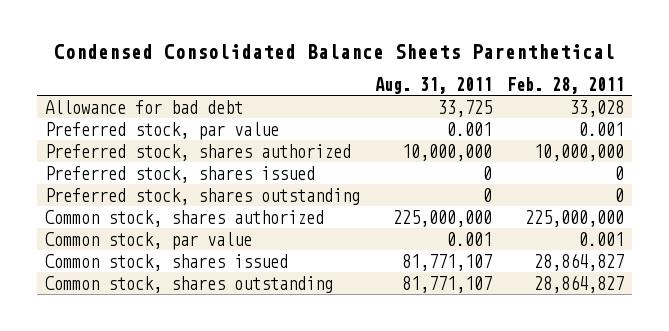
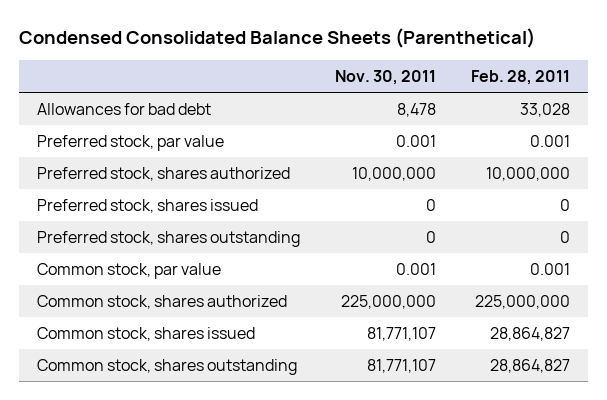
- Condensed Consolidated Balance Sheets Parenthetical
+ Condensed Consolidated Balance Sheets (Parenthetical)
- | Aug. 31, 2011 | Feb. 28, 2011
+ | Nov. 30, 2011 | Feb. 28, 2011
- Allowance for bad debt | 33,725 | 33,028
+ Allowances for bad debt | 8,478 | 33,028
moved down: Common stock, shares authorized | 225,000,000 | 225,000,000

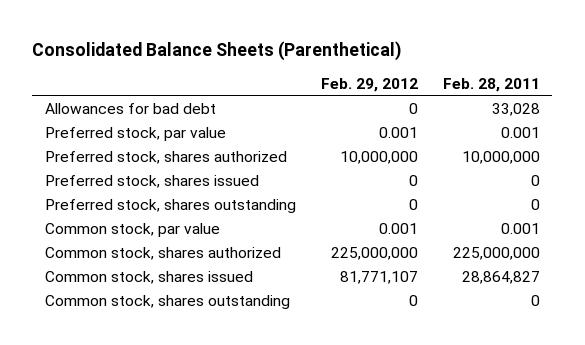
- Condensed Consolidated Balance Sheets (Parenthetical)
+ Consolidated Balance Sheets (Parenthetical)
- | Nov. 30, 2011 | Feb. 28, 2011
+ | Feb. 29, 2012 | Feb. 28, 2011
- Common stock, shares outstanding | 81,771,107 | 28,864,827
+ Common stock, shares outstanding | 0 | 0

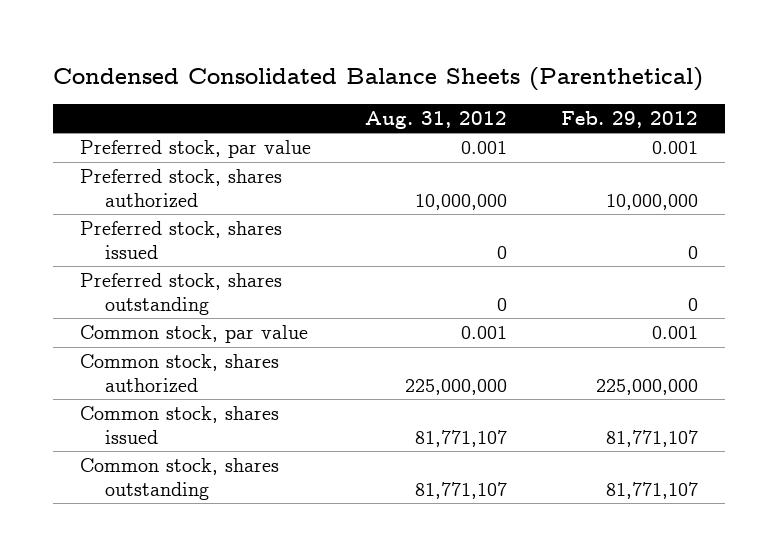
- Consolidated Balance Sheets (Parenthetical)
+ Condensed Consolidated Balance Sheets (Parenthetical)
- | Feb. 29, 2012 | Feb. 28, 2011
+ | Aug. 31, 2012 | Feb. 29, 2012
- Allowances for bad debt | 0 | 33,028
- Common stock, shares outstanding | 0 | 0
+ Common stock, shares outstanding | 81,771,107 | 81,771,107

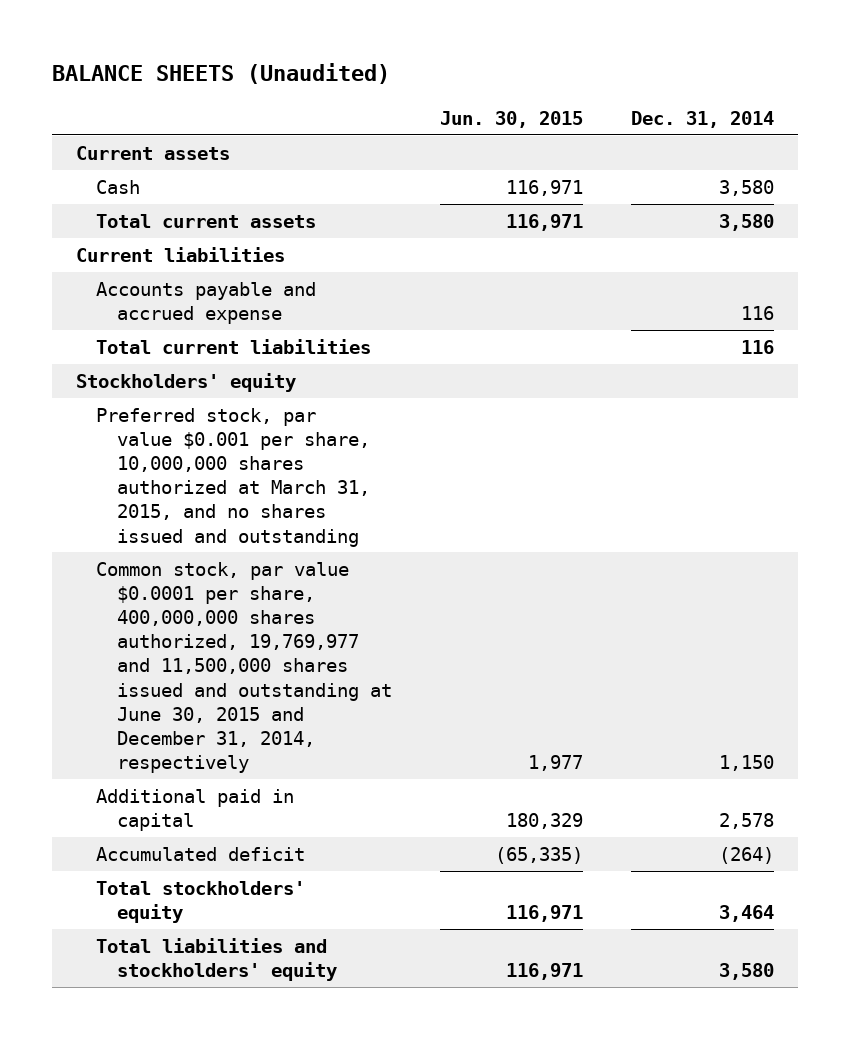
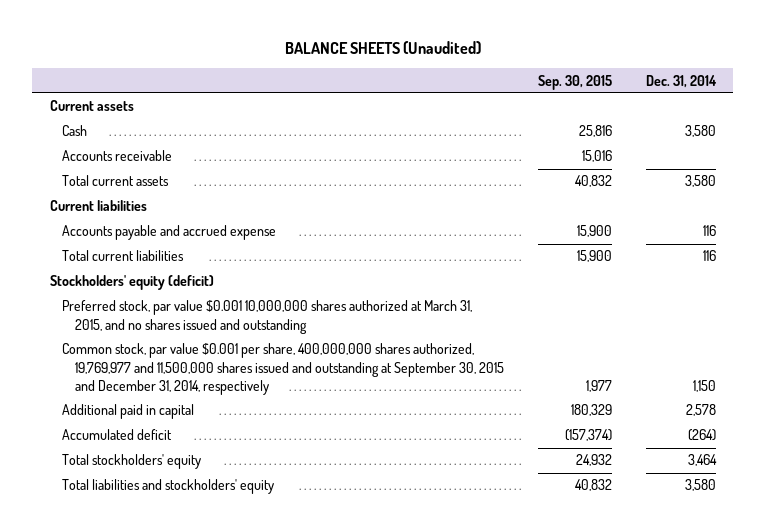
- | Jun. 30, 2015 | Dec. 31, 2014
+ | Sep. 30, 2015 | Dec. 31, 2014
+ Accounts receivable | 15,016 |
- Stockholders' equity
- Preferred stock, par value $0.001 per share, 10,000,000 shares authorized at March 31, 2015, and no shares issued and outstanding
- Common stock, par value $0.0001 per share, 400,000,000 shares authorized, 19,769,977 and 11,500,000 shares issued and outstanding at June 30, 2015 and December 31, 2014, respectively | 1,977 | 1,150
+ Stockholders' equity (deficit)
+ Preferred stock, par value $0.001 10,000,000 shares authorized at March 31, 2015, and no shares issued and outstanding
+ Common stock, par value $0.001 per share, 400,000,000 shares authorized, 19,769,977 and 11,500,000 shares issued and outstanding at September 30, 2015 and December 31, 2014, respectively | 1,977 | 1,150

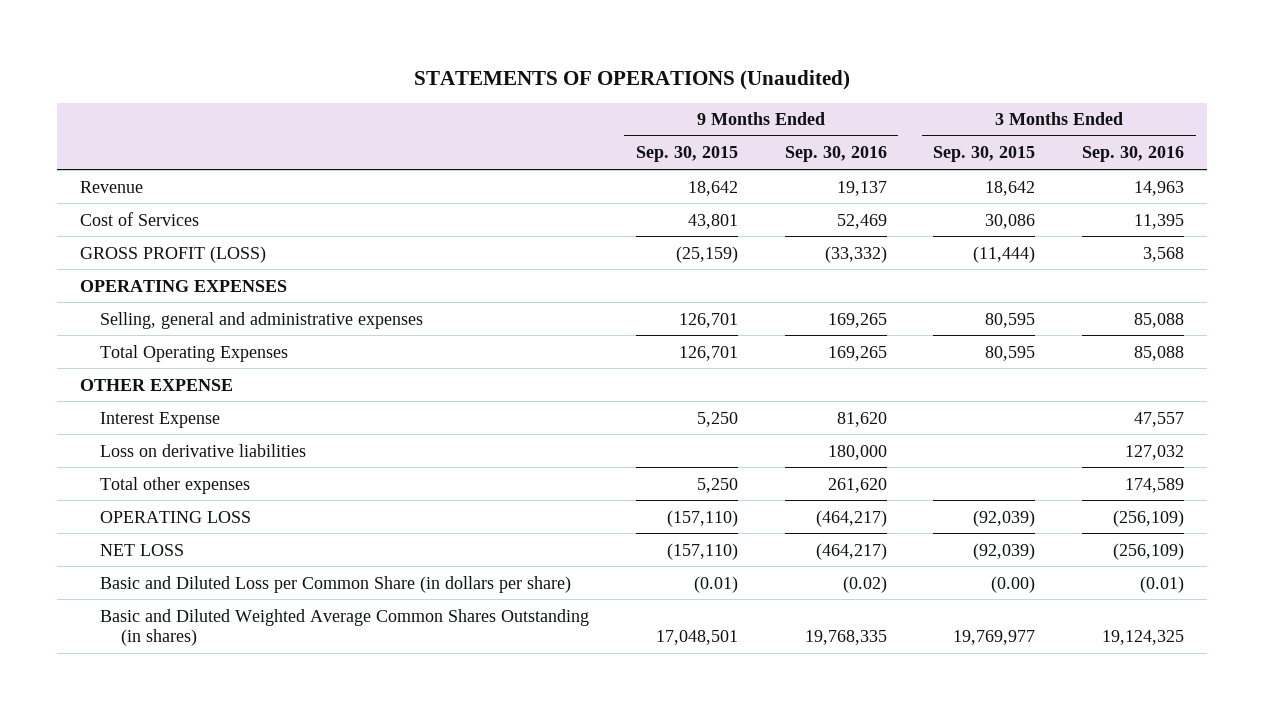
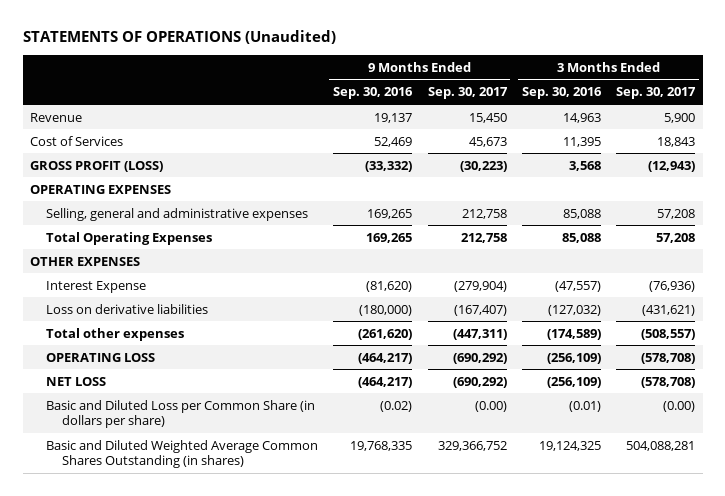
- | 9 Months Ended Sep. 30, 2015 | 9 Months Ended Sep. 30, 2016 | 3 Months Ended Sep. 30, 2015 | 3 Months Ended Sep. 30, 2016
+ | 9 Months Ended Sep. 30, 2016 | 9 Months Ended Sep. 30, 2017 | 3 Months Ended Sep. 30, 2016 | 3 Months Ended Sep. 30, 2017
- OTHER EXPENSE
- Interest Expense | 5,250 | 81,620 | | 47,557
- Loss on derivative liabilities | | 180,000 | | 127,032
- Total other expenses | 5,250 | 261,620 | | 174,589
+ OTHER EXPENSES
+ Interest Expense | (81,620) | (279,904) | (47,557) | (76,936)
+ Loss on derivative liabilities | (180,000) | (167,407) | (127,032) | (431,621)
+ Total other expenses | (261,620) | (447,311) | (174,589) | (508,557)

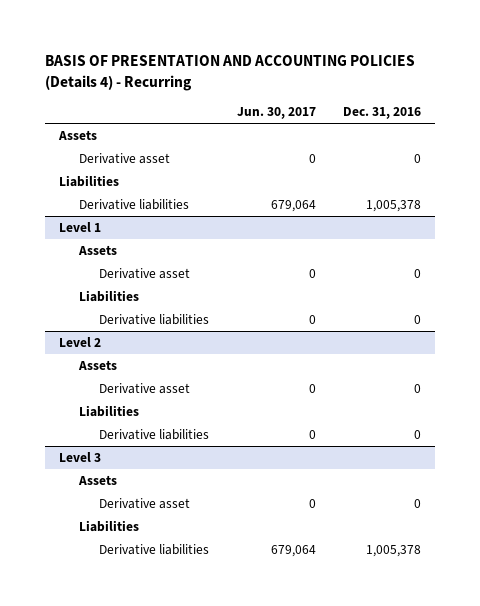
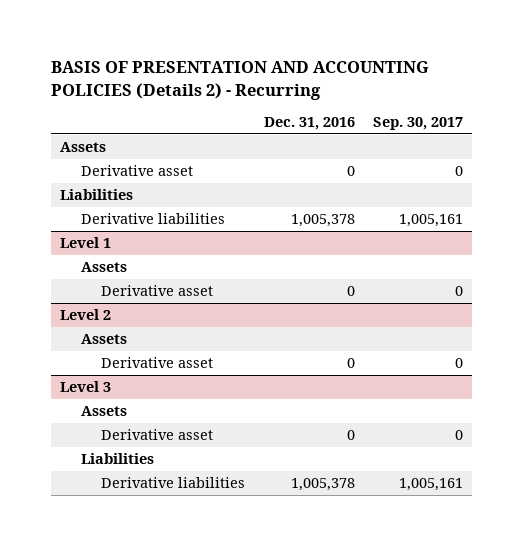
- BASIS OF PRESENTATION AND ACCOUNTING POLICIES (Details 4) - Recurring
+ BASIS OF PRESENTATION AND ACCOUNTING POLICIES (Details 2) - Recurring
- | Jun. 30, 2017 | Dec. 31, 2016
+ | Dec. 31, 2016 | Sep. 30, 2017
@ Level 1
- Liabilities
- Derivative liabilities | 0 | 0
@ Level 2
- Liabilities
- Derivative liabilities | 0 | 0

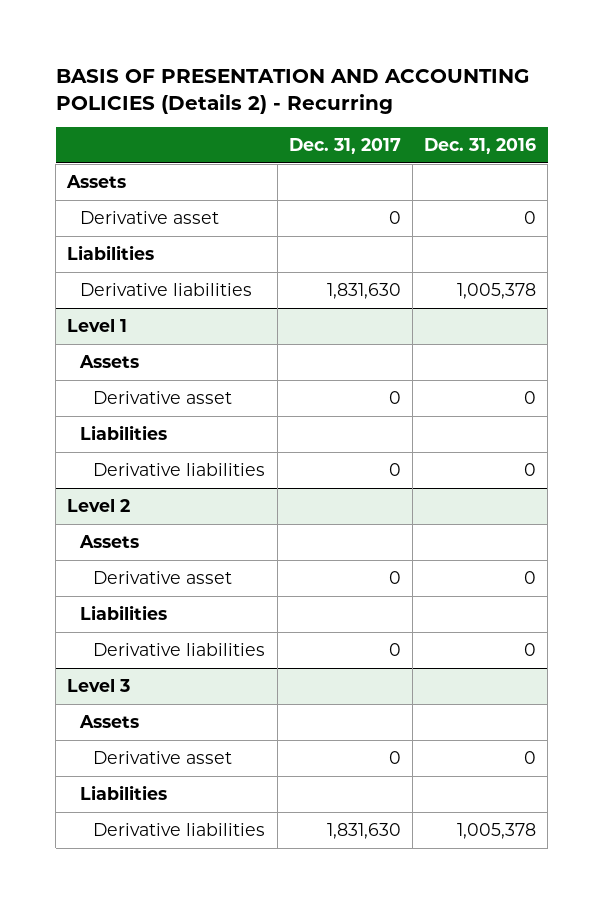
- | Dec. 31, 2016 | Sep. 30, 2017
+ | Dec. 31, 2017 | Dec. 31, 2016
@ Level 1
+ Liabilities
+ Derivative liabilities | 0 | 0
@ Level 2
+ Liabilities
+ Derivative liabilities | 0 | 0

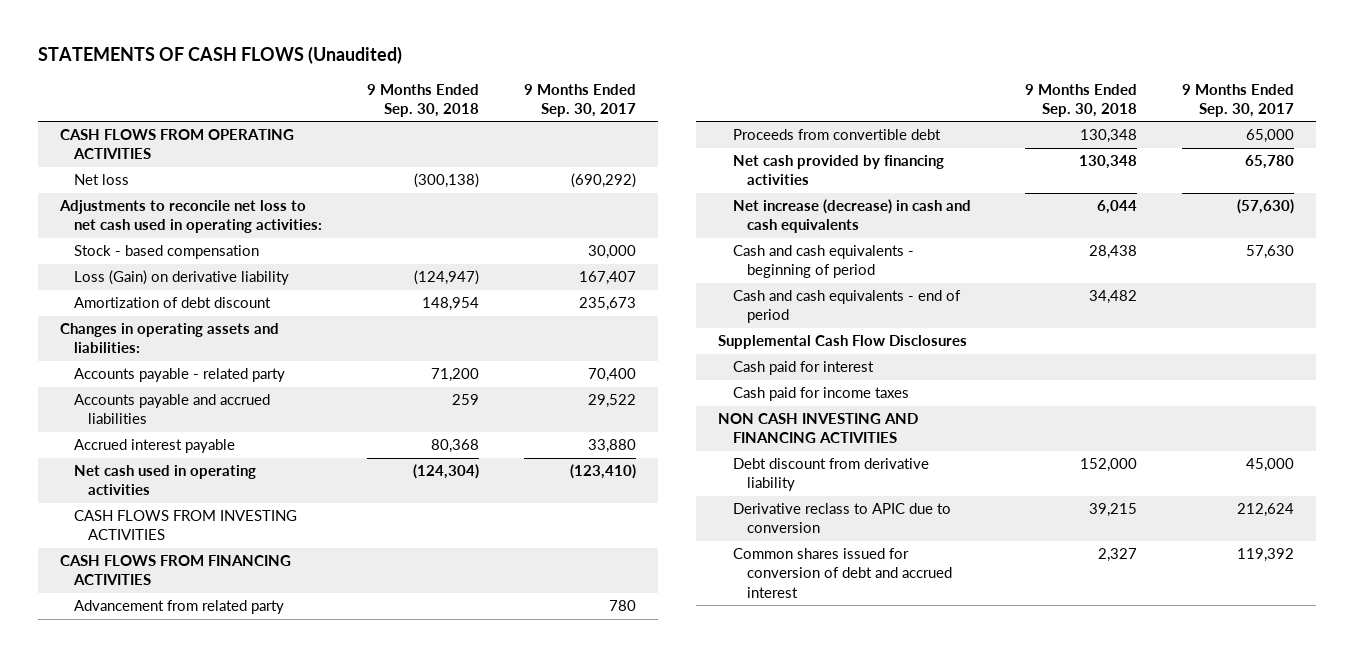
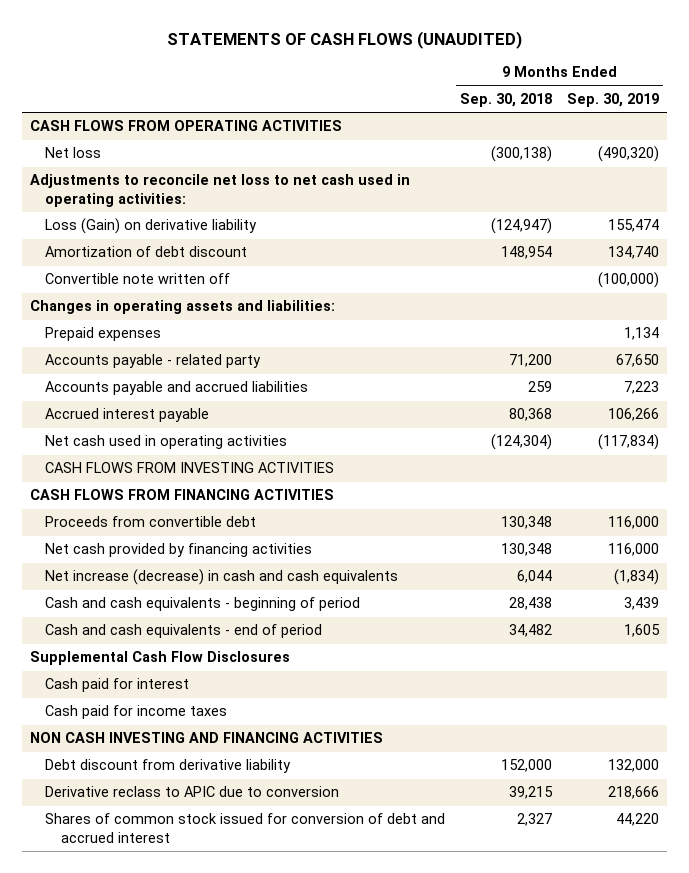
- STATEMENTS OF CASH FLOWS (Unaudited)
+ STATEMENTS OF CASH FLOWS (UNAUDITED)
- | 9 Months Ended Sep. 30, 2018 | 9 Months Ended Sep. 30, 2017
+ | 9 Months Ended Sep. 30, 2018 | 9 Months Ended Sep. 30, 2019
- Stock - based compensation | | 30,000
+ Convertible note written off | | (100,000)
+ Prepaid expenses | | 1,134
- Advancement from related party | | 780
- Common shares issued for conversion of debt and accrued interest | 2,327 | 119,392
+ Shares of common stock issued for conversion of debt and accrued interest | 2,327 | 44,220

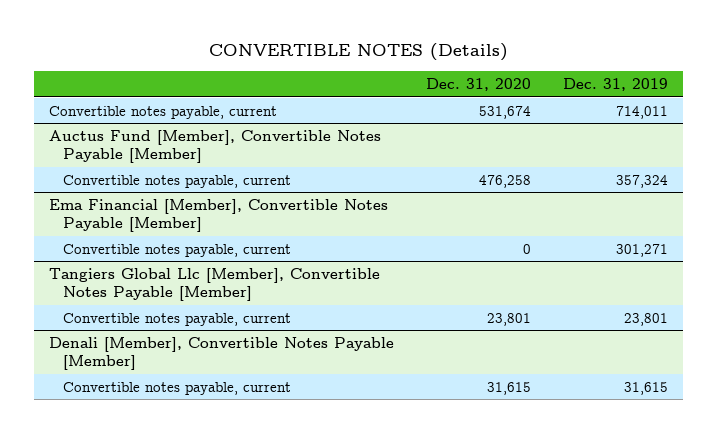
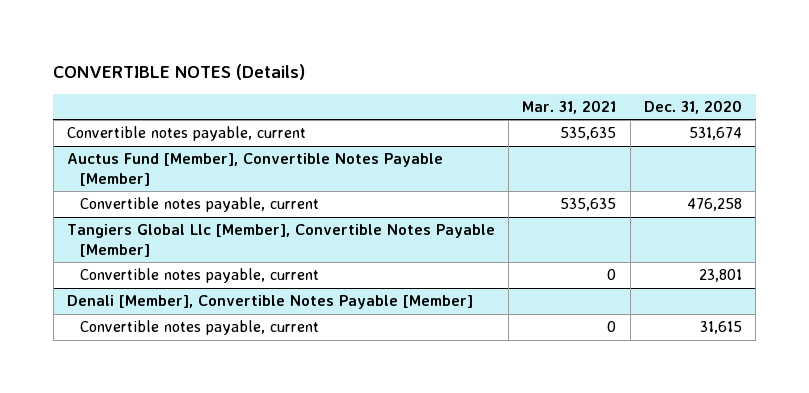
- | Dec. 31, 2020 | Dec. 31, 2019
+ | Mar. 31, 2021 | Dec. 31, 2020
- Ema Financial [Member], Convertible Notes Payable [Member]
- Convertible notes payable, current | 0 | 301,271

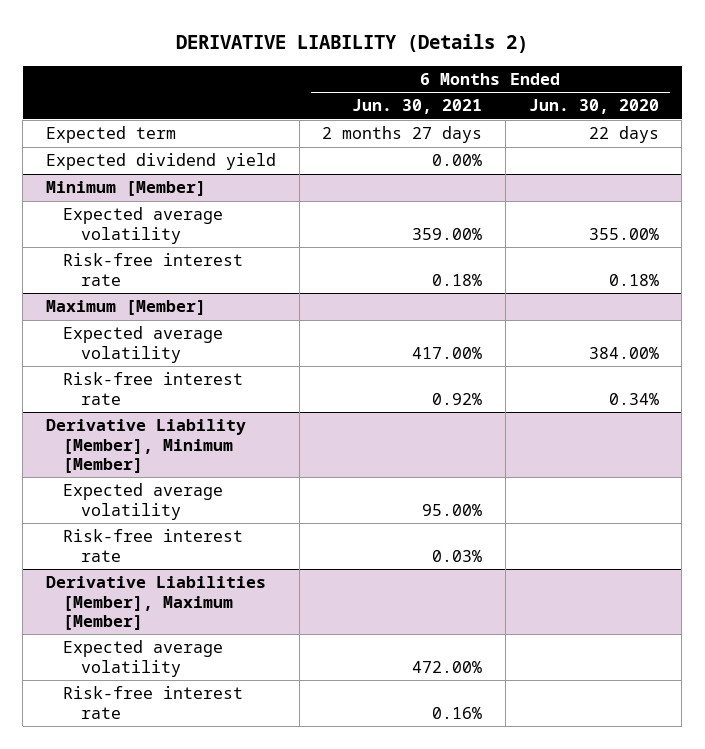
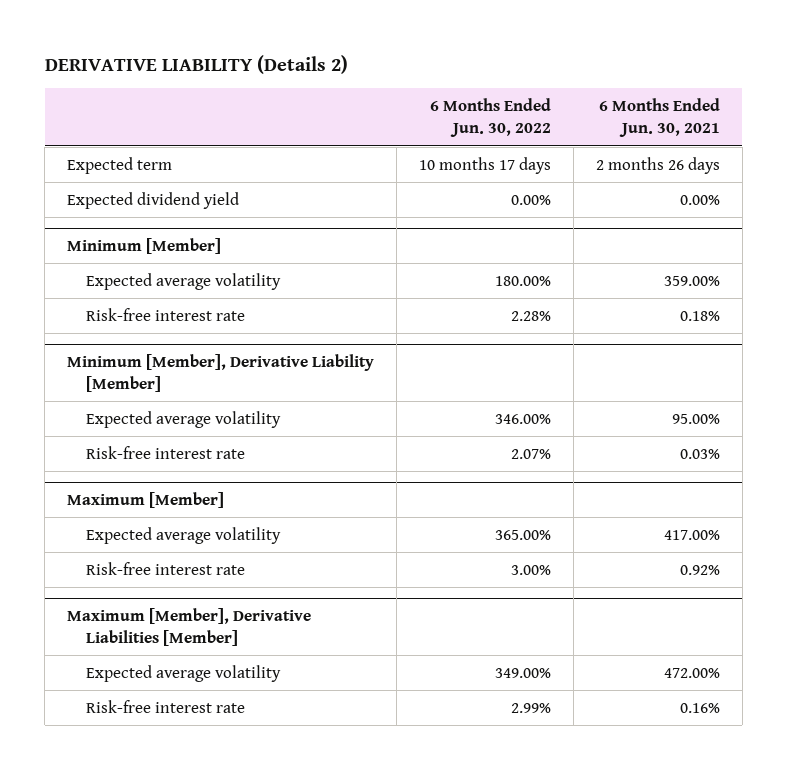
- | 6 Months Ended Jun. 30, 2021 | 6 Months Ended Jun. 30, 2020
+ | 6 Months Ended Jun. 30, 2022 | 6 Months Ended Jun. 30, 2021
- Expected term | 2 months 27 days | 22 days
+ Expected term | 10 months 17 days | 2 months 26 days
+ Minimum [Member], Derivative Liability [Member]
+ Expected average volatility | 346.00% | 95.00%
+ Risk-free interest rate | 2.07% | 0.03%
- Derivative Liability [Member], Minimum [Member]
- Expected average volatility | 95.00% |
- Risk-free interest rate | 0.03% |
- Derivative Liabilities [Member], Maximum [Member]
+ Maximum [Member], Derivative Liabilities [Member]

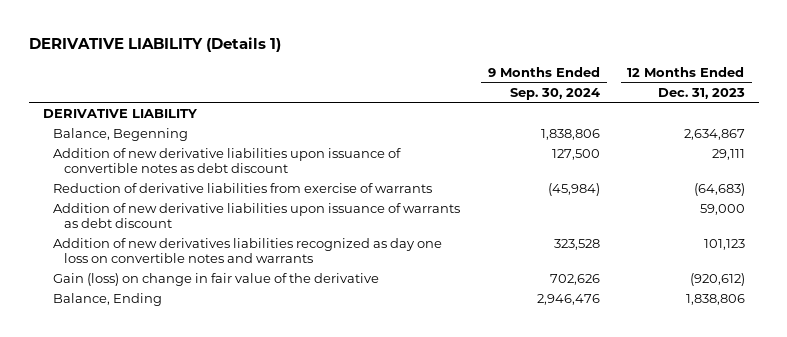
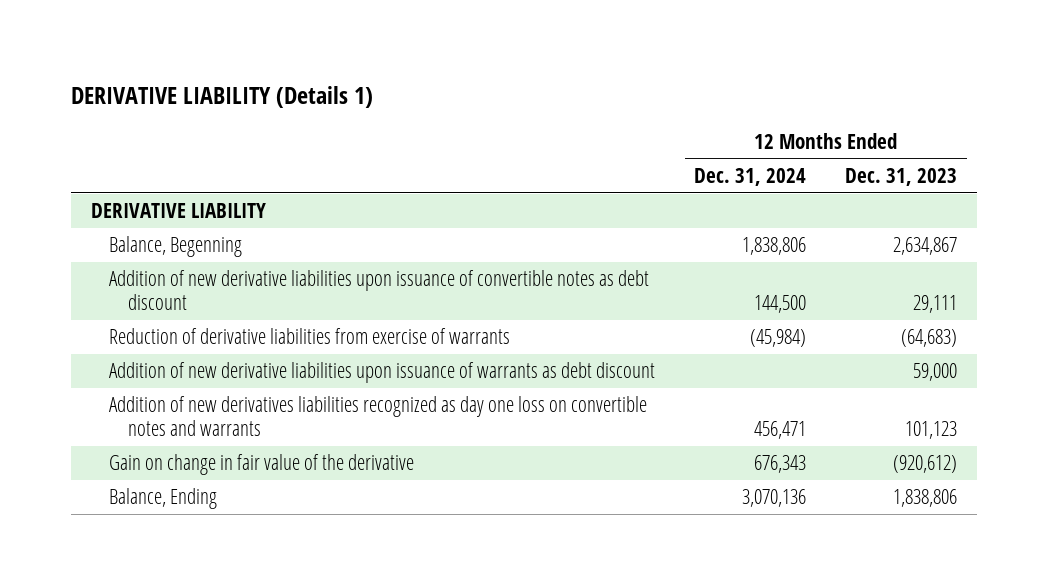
- | 9 Months Ended Sep. 30, 2024 | 12 Months Ended Dec. 31, 2023
+ | 12 Months Ended Dec. 31, 2024 | 12 Months Ended Dec. 31, 2023
- Gain (loss) on change in fair value of the derivative | 702,626 | (920,612)
+ Gain on change in fair value of the derivative | 676,343 | (920,612)

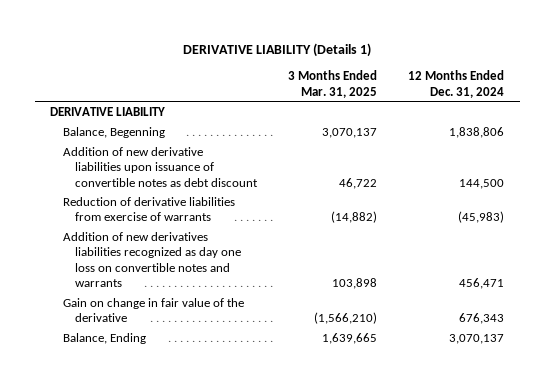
- | 12 Months Ended Dec. 31, 2024 | 12 Months Ended Dec. 31, 2023
+ | 3 Months Ended Mar. 31, 2025 | 12 Months Ended Dec. 31, 2024
- Reduction of derivative liabilities from exercise of warrants | (45,984) | (64,683)
- Addition of new derivative liabilities upon issuance of warrants as debt discount | | 59,000
+ Reduction of derivative liabilities from exercise of warrants | (14,882) | (45,983)
- Balance, Ending | 3,070,136 | 1,838,806
+ Balance, Ending | 1,639,665 | 3,070,137

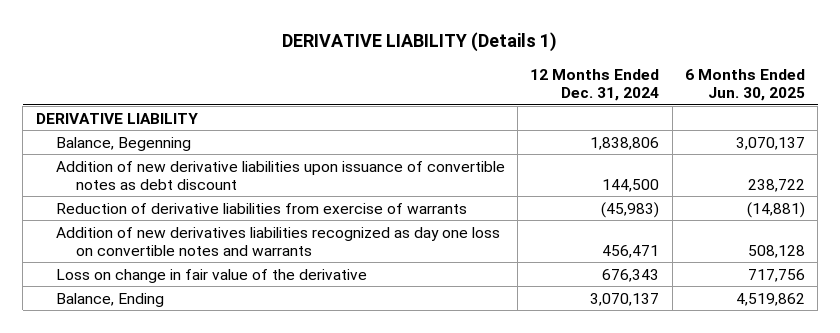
- | 3 Months Ended Mar. 31, 2025 | 12 Months Ended Dec. 31, 2024
+ | 12 Months Ended Dec. 31, 2024 | 6 Months Ended Jun. 30, 2025
- Gain on change in fair value of the derivative | (1,566,210) | 676,343
+ Loss on change in fair value of the derivative | 676,343 | 717,756

